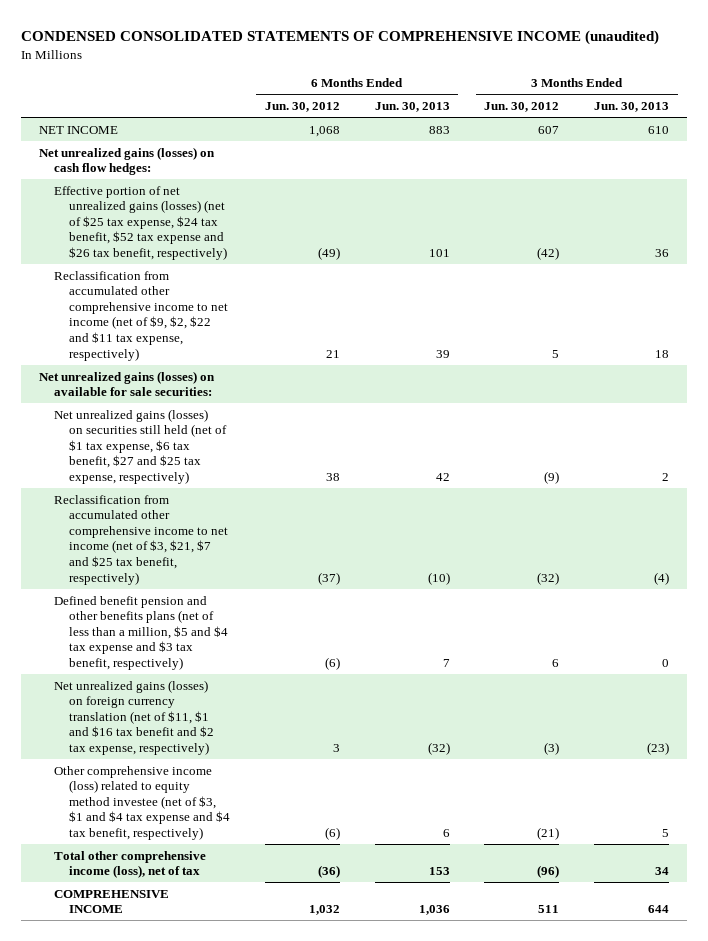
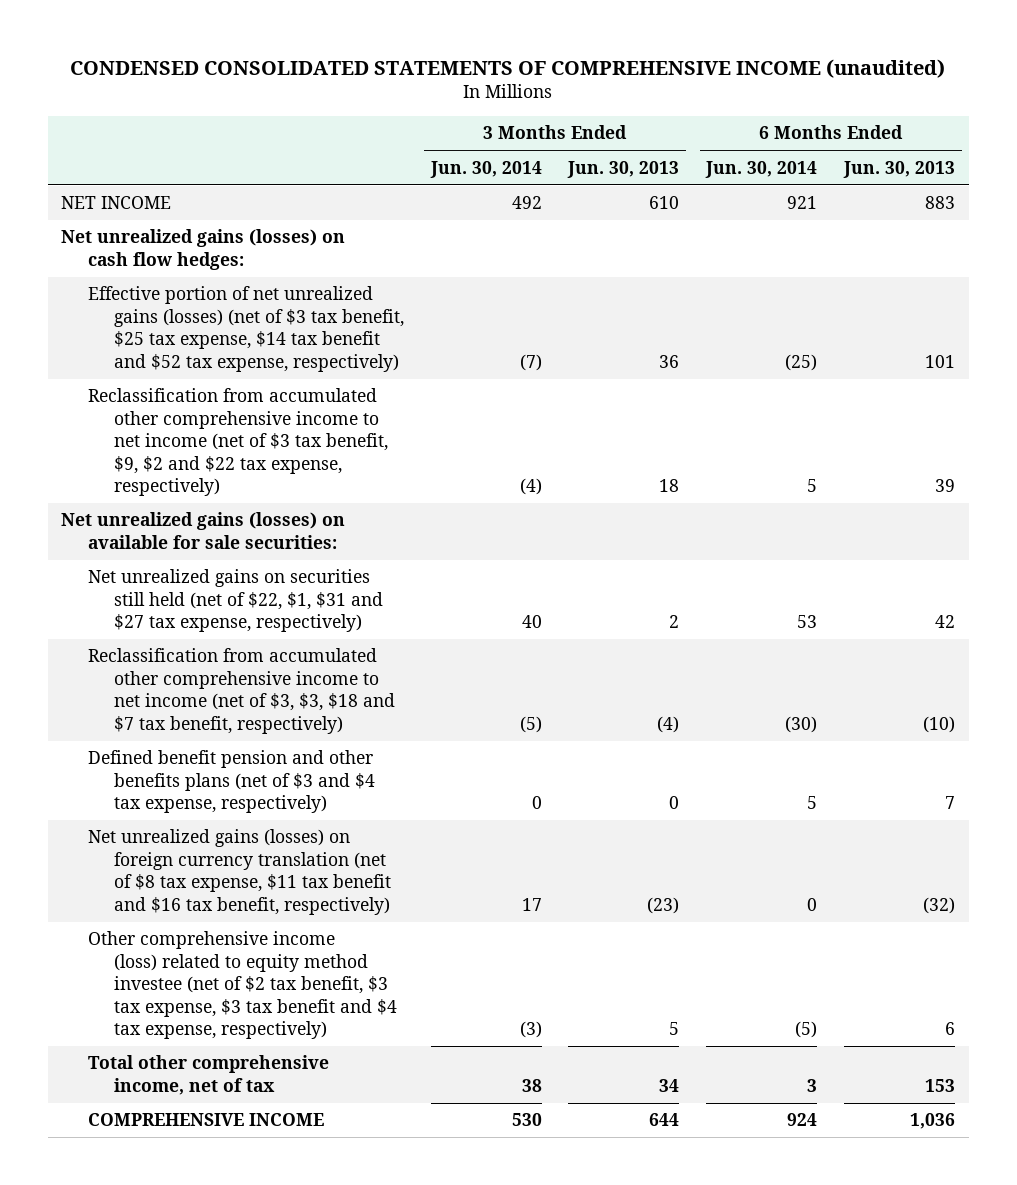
- | 6 Months Ended Jun. 30, 2012 | 6 Months Ended Jun. 30, 2013 | 3 Months Ended Jun. 30, 2012 | 3 Months Ended Jun. 30, 2013
+ | 3 Months Ended Jun. 30, 2014 | 3 Months Ended Jun. 30, 2013 | 6 Months Ended Jun. 30, 2014 | 6 Months Ended Jun. 30, 2013
- Effective portion of net unrealized gains (losses) (net of $25 tax expense, $24 tax benefit, $52 tax expense and $26 tax benefit, respectively) | (49) | 101 | (42) | 36
- Reclassification from accumulated other comprehensive income to net income (net of $9, $2, $22 and $11 tax expense, respectively) | 21 | 39 | 5 | 18
+ Effective portion of net unrealized gains (losses) (net of $3 tax benefit, $25 tax expense, $14 tax benefit and $52 tax expense, respectively) | (7) | 36 | (25) | 101
+ Reclassification from accumulated other comprehensive income to net income (net of $3 tax benefit, $9, $2 and $22 tax expense, respectively) | (4) | 18 | 5 | 39
- Net unrealized gains (losses) on securities still held (net of $1 tax expense, $6 tax benefit, $27 and $25 tax expense, respectively) | 38 | 42 | (9) | 2
- Reclassification from accumulated other comprehensive income to net income (net of $3, $21, $7 and $25 tax benefit, respectively) | (37) | (10) | (32) | (4)
- Defined benefit pension and other benefits plans (net of less than a million, $5 and $4 tax expense and $3 tax benefit, respectively) | (6) | 7 | 6 | 0
- Net unrealized gains (losses) on foreign currency translation (net of $11, $1 and $16 tax benefit and $2 tax expense, respectively) | 3 | (32) | (3) | (23)
- Other comprehensive income (loss) related to equity method investee (net of $3, $1 and $4 tax expense and $4 tax benefit, respectively) | (6) | 6 | (21) | 5
- Total other comprehensive income (loss), net of tax | (36) | 153 | (96) | 34
+ Net unrealized gains on securities still held (net of $22, $1, $31 and $27 tax expense, respectively) | 40 | 2 | 53 | 42
+ Reclassification from accumulated other comprehensive income to net income (net of $3, $3, $18 and $7 tax benefit, respectively) | (5) | (4) | (30) | (10)
+ Defined benefit pension and other benefits plans (net of $3 and $4 tax expense, respectively) | 0 | 0 | 5 | 7
+ Net unrealized gains (losses) on foreign currency translation (net of $8 tax expense, $11 tax benefit and $16 tax benefit, respectively) | 17 | (23) | 0 | (32)
+ Other comprehensive income (loss) related to equity method investee (net of $2 tax benefit, $3 tax expense, $3 tax benefit and $4 tax expense, respectively) | (3) | 5 | (5) | 6
+ Total other comprehensive income, net of tax | 38 | 34 | 3 | 153

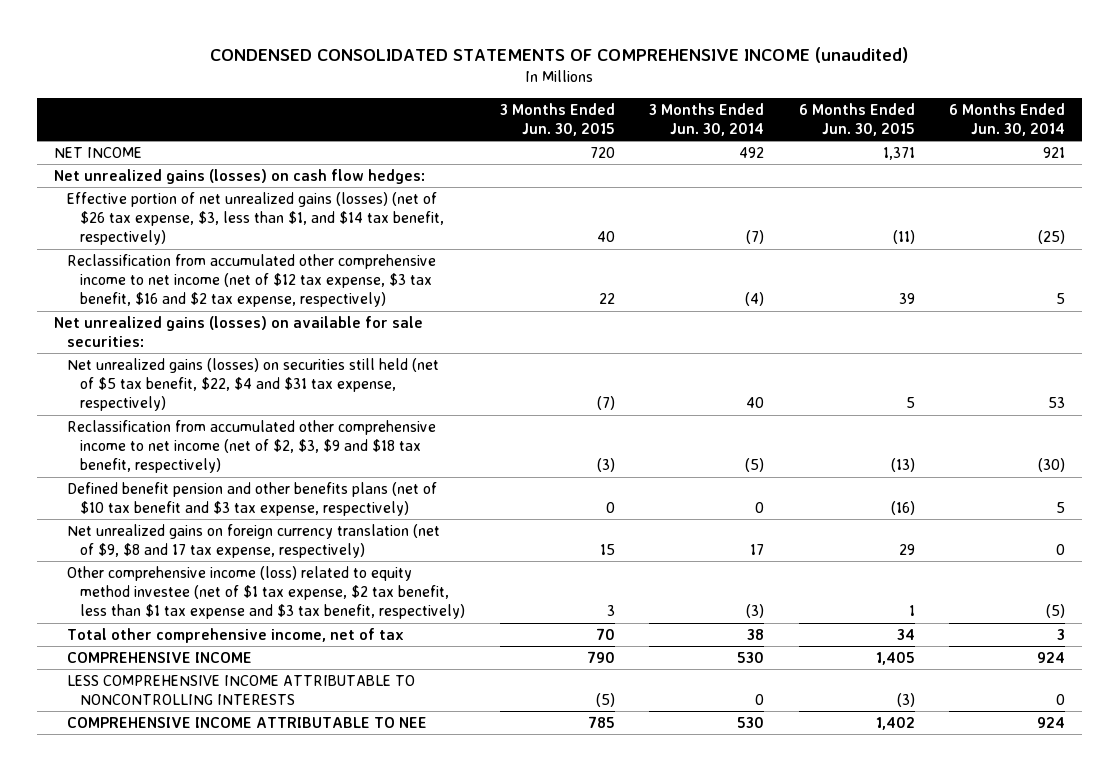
- | 3 Months Ended Jun. 30, 2014 | 3 Months Ended Jun. 30, 2013 | 6 Months Ended Jun. 30, 2014 | 6 Months Ended Jun. 30, 2013
+ | 3 Months Ended Jun. 30, 2015 | 3 Months Ended Jun. 30, 2014 | 6 Months Ended Jun. 30, 2015 | 6 Months Ended Jun. 30, 2014
- Effective portion of net unrealized gains (losses) (net of $3 tax benefit, $25 tax expense, $14 tax benefit and $52 tax expense, respectively) | (7) | 36 | (25) | 101
- Reclassification from accumulated other comprehensive income to net income (net of $3 tax benefit, $9, $2 and $22 tax expense, respectively) | (4) | 18 | 5 | 39
+ Effective portion of net unrealized gains (losses) (net of $26 tax expense, $3, less than $1, and $14 tax benefit, respectively) | 40 | (7) | (11) | (25)
+ Reclassification from accumulated other comprehensive income to net income (net of $12 tax expense, $3 tax benefit, $16 and $2 tax expense, respectively) | 22 | (4) | 39 | 5
- Net unrealized gains on securities still held (net of $22, $1, $31 and $27 tax expense, respectively) | 40 | 2 | 53 | 42
- Reclassification from accumulated other comprehensive income to net income (net of $3, $3, $18 and $7 tax benefit, respectively) | (5) | (4) | (30) | (10)
- Defined benefit pension and other benefits plans (net of $3 and $4 tax expense, respectively) | 0 | 0 | 5 | 7
- Net unrealized gains (losses) on foreign currency translation (net of $8 tax expense, $11 tax benefit and $16 tax benefit, respectively) | 17 | (23) | 0 | (32)
- Other comprehensive income (loss) related to equity method investee (net of $2 tax benefit, $3 tax expense, $3 tax benefit and $4 tax expense, respectively) | (3) | 5 | (5) | 6
+ Net unrealized gains (losses) on securities still held (net of $5 tax benefit, $22, $4 and $31 tax expense, respectively) | (7) | 40 | 5 | 53
+ Reclassification from accumulated other comprehensive income to net income (net of $2, $3, $9 and $18 tax benefit, respectively) | (3) | (5) | (13) | (30)
+ Defined benefit pension and other benefits plans (net of $10 tax benefit and $3 tax expense, respectively) | 0 | 0 | (16) | 5
+ Net unrealized gains on foreign currency translation (net of $9, $8 and 17 tax expense, respectively) | 15 | 17 | 29 | 0
+ Other comprehensive income (loss) related to equity method investee (net of $1 tax expense, $2 tax benefit, less than $1 tax expense and $3 tax benefit, respectively) | 3 | (3) | 1 | (5)
+ LESS COMPREHENSIVE INCOME ATTRIBUTABLE TO NONCONTROLLING INTERESTS | (5) | 0 | (3) | 0
+ COMPREHENSIVE INCOME ATTRIBUTABLE TO NEE | 785 | 530 | 1,402 | 924

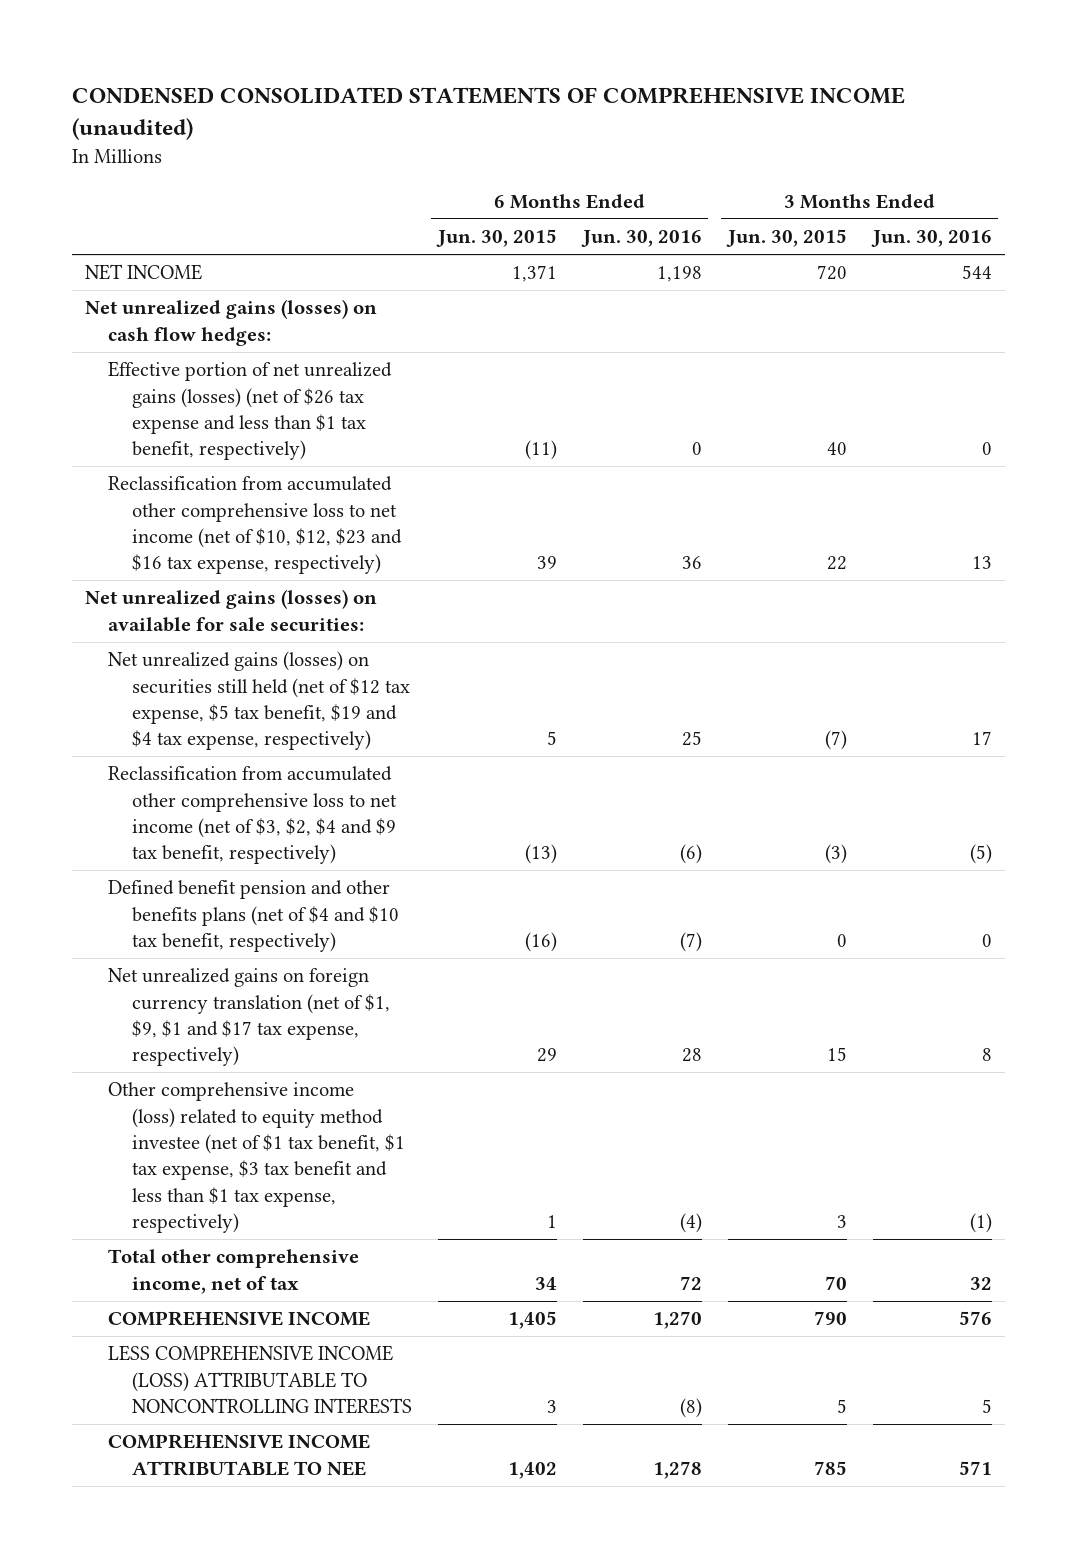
- | 3 Months Ended Jun. 30, 2015 | 3 Months Ended Jun. 30, 2014 | 6 Months Ended Jun. 30, 2015 | 6 Months Ended Jun. 30, 2014
+ | 6 Months Ended Jun. 30, 2015 | 6 Months Ended Jun. 30, 2016 | 3 Months Ended Jun. 30, 2015 | 3 Months Ended Jun. 30, 2016
- Effective portion of net unrealized gains (losses) (net of $26 tax expense, $3, less than $1, and $14 tax benefit, respectively) | 40 | (7) | (11) | (25)
- Reclassification from accumulated other comprehensive income to net income (net of $12 tax expense, $3 tax benefit, $16 and $2 tax expense, respectively) | 22 | (4) | 39 | 5
+ Effective portion of net unrealized gains (losses) (net of $26 tax expense and less than $1 tax benefit, respectively) | (11) | 0 | 40 | 0
+ Reclassification from accumulated other comprehensive loss to net income (net of $10, $12, $23 and $16 tax expense, respectively) | 39 | 36 | 22 | 13
- Net unrealized gains (losses) on securities still held (net of $5 tax benefit, $22, $4 and $31 tax expense, respectively) | (7) | 40 | 5 | 53
- Reclassification from accumulated other comprehensive income to net income (net of $2, $3, $9 and $18 tax benefit, respectively) | (3) | (5) | (13) | (30)
- Defined benefit pension and other benefits plans (net of $10 tax benefit and $3 tax expense, respectively) | 0 | 0 | (16) | 5
- Net unrealized gains on foreign currency translation (net of $9, $8 and 17 tax expense, respectively) | 15 | 17 | 29 | 0
- Other comprehensive income (loss) related to equity method investee (net of $1 tax expense, $2 tax benefit, less than $1 tax expense and $3 tax benefit, respectively) | 3 | (3) | 1 | (5)
+ Net unrealized gains (losses) on securities still held (net of $12 tax expense, $5 tax benefit, $19 and $4 tax expense, respectively) | 5 | 25 | (7) | 17
+ Reclassification from accumulated other comprehensive loss to net income (net of $3, $2, $4 and $9 tax benefit, respectively) | (13) | (6) | (3) | (5)
+ Defined benefit pension and other benefits plans (net of $4 and $10 tax benefit, respectively) | (16) | (7) | 0 | 0
+ Net unrealized gains on foreign currency translation (net of $1, $9, $1 and $17 tax expense, respectively) | 29 | 28 | 15 | 8
+ Other comprehensive income (loss) related to equity method investee (net of $1 tax benefit, $1 tax expense, $3 tax benefit and less than $1 tax expense, respectively) | 1 | (4) | 3 | (1)
- LESS COMPREHENSIVE INCOME ATTRIBUTABLE TO NONCONTROLLING INTERESTS | (5) | 0 | (3) | 0
+ LESS COMPREHENSIVE INCOME (LOSS) ATTRIBUTABLE TO NONCONTROLLING INTERESTS | 3 | (8) | 5 | 5

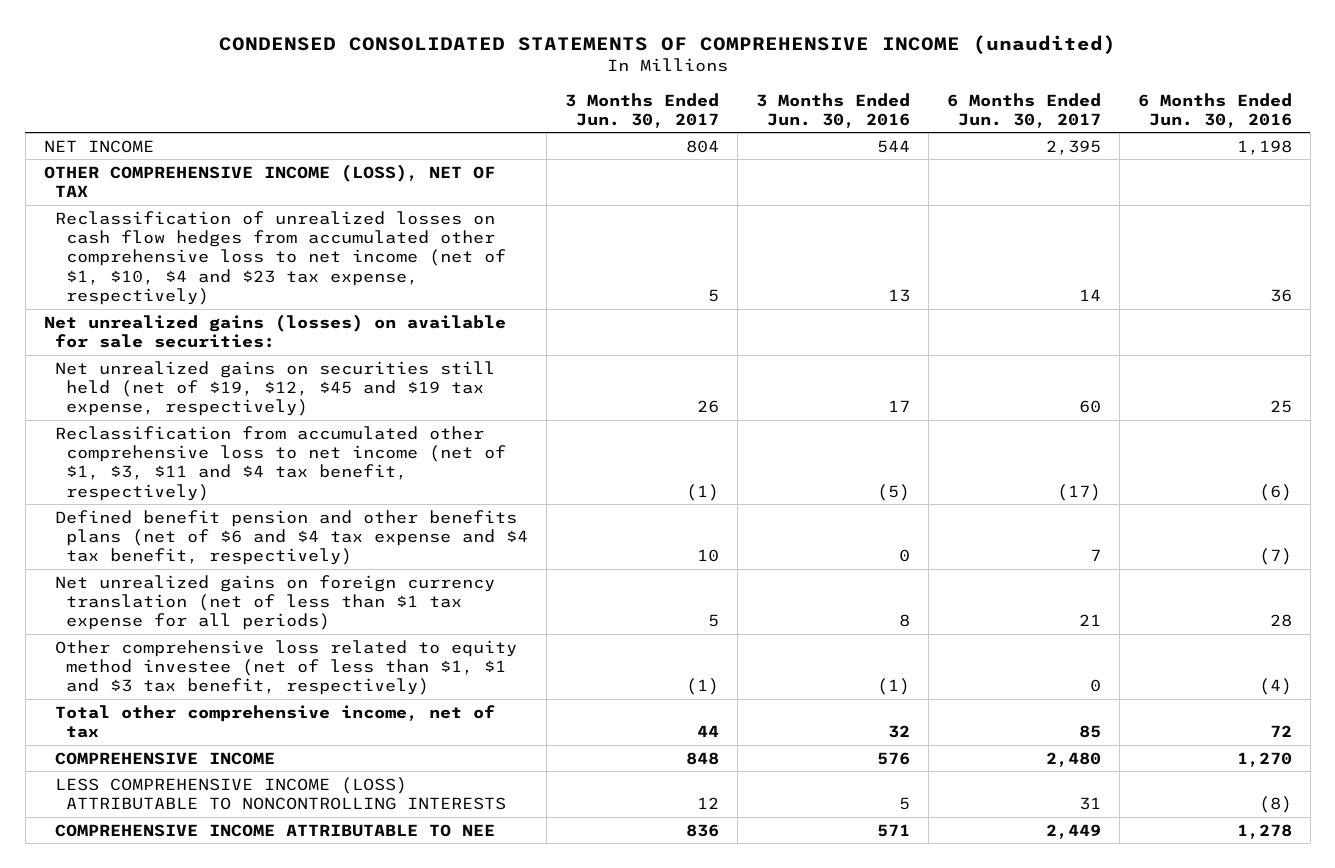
- | 6 Months Ended Jun. 30, 2015 | 6 Months Ended Jun. 30, 2016 | 3 Months Ended Jun. 30, 2015 | 3 Months Ended Jun. 30, 2016
+ | 3 Months Ended Jun. 30, 2017 | 3 Months Ended Jun. 30, 2016 | 6 Months Ended Jun. 30, 2017 | 6 Months Ended Jun. 30, 2016
- Net unrealized gains (losses) on cash flow hedges:
- Effective portion of net unrealized gains (losses) (net of $26 tax expense and less than $1 tax benefit, respectively) | (11) | 0 | 40 | 0
- Reclassification from accumulated other comprehensive loss to net income (net of $10, $12, $23 and $16 tax expense, respectively) | 39 | 36 | 22 | 13
+ OTHER COMPREHENSIVE INCOME (LOSS), NET OF TAX
+ Reclassification of unrealized losses on cash flow hedges from accumulated other comprehensive loss to net income (net of $1, $10, $4 and $23 tax expense, respectively) | 5 | 13 | 14 | 36
- Net unrealized gains (losses) on securities still held (net of $12 tax expense, $5 tax benefit, $19 and $4 tax expense, respectively) | 5 | 25 | (7) | 17
- Reclassification from accumulated other comprehensive loss to net income (net of $3, $2, $4 and $9 tax benefit, respectively) | (13) | (6) | (3) | (5)
- Defined benefit pension and other benefits plans (net of $4 and $10 tax benefit, respectively) | (16) | (7) | 0 | 0
- Net unrealized gains on foreign currency translation (net of $1, $9, $1 and $17 tax expense, respectively) | 29 | 28 | 15 | 8
- Other comprehensive income (loss) related to equity method investee (net of $1 tax benefit, $1 tax expense, $3 tax benefit and less than $1 tax expense, respectively) | 1 | (4) | 3 | (1)
+ Net unrealized gains on securities still held (net of $19, $12, $45 and $19 tax expense, respectively) | 26 | 17 | 60 | 25
+ Reclassification from accumulated other comprehensive loss to net income (net of $1, $3, $11 and $4 tax benefit, respectively) | (1) | (5) | (17) | (6)
+ Defined benefit pension and other benefits plans (net of $6 and $4 tax expense and $4 tax benefit, respectively) | 10 | 0 | 7 | (7)
+ Net unrealized gains on foreign currency translation (net of less than $1 tax expense for all periods) | 5 | 8 | 21 | 28
+ Other comprehensive loss related to equity method investee (net of less than $1, $1 and $3 tax benefit, respectively) | (1) | (1) | 0 | (4)

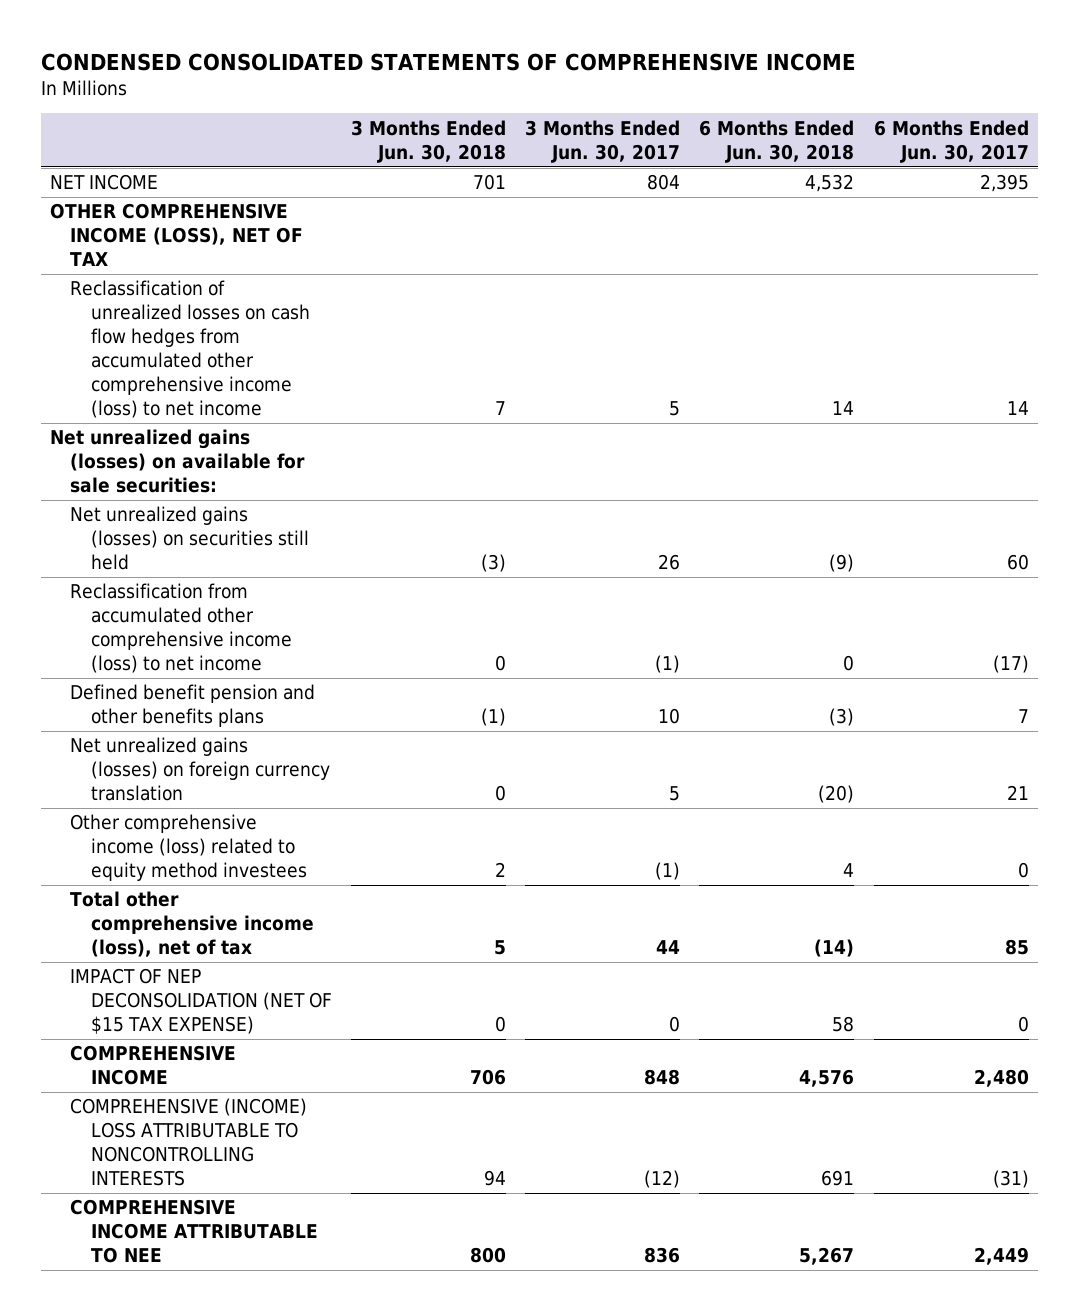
- CONDENSED CONSOLIDATED STATEMENTS OF COMPREHENSIVE INCOME (unaudited)
+ CONDENSED CONSOLIDATED STATEMENTS OF COMPREHENSIVE INCOME
- | 3 Months Ended Jun. 30, 2017 | 3 Months Ended Jun. 30, 2016 | 6 Months Ended Jun. 30, 2017 | 6 Months Ended Jun. 30, 2016
+ | 3 Months Ended Jun. 30, 2018 | 3 Months Ended Jun. 30, 2017 | 6 Months Ended Jun. 30, 2018 | 6 Months Ended Jun. 30, 2017
- Reclassification of unrealized losses on cash flow hedges from accumulated other comprehensive loss to net income (net of $1, $10, $4 and $23 tax expense, respectively) | 5 | 13 | 14 | 36
+ Reclassification of unrealized losses on cash flow hedges from accumulated other comprehensive income (loss) to net income | 7 | 5 | 14 | 14
- Net unrealized gains on securities still held (net of $19, $12, $45 and $19 tax expense, respectively) | 26 | 17 | 60 | 25
- Reclassification from accumulated other comprehensive loss to net income (net of $1, $3, $11 and $4 tax benefit, respectively) | (1) | (5) | (17) | (6)
- Defined benefit pension and other benefits plans (net of $6 and $4 tax expense and $4 tax benefit, respectively) | 10 | 0 | 7 | (7)
- Net unrealized gains on foreign currency translation (net of less than $1 tax expense for all periods) | 5 | 8 | 21 | 28
- Other comprehensive loss related to equity method investee (net of less than $1, $1 and $3 tax benefit, respectively) | (1) | (1) | 0 | (4)
- Total other comprehensive income, net of tax | 44 | 32 | 85 | 72
+ Net unrealized gains (losses) on securities still held | (3) | 26 | (9) | 60
+ Reclassification from accumulated other comprehensive income (loss) to net income | 0 | (1) | 0 | (17)
+ Defined benefit pension and other benefits plans | (1) | 10 | (3) | 7
+ Net unrealized gains (losses) on foreign currency translation | 0 | 5 | (20) | 21
+ Other comprehensive income (loss) related to equity method investees | 2 | (1) | 4 | 0
+ Total other comprehensive income (loss), net of tax | 5 | 44 | (14) | 85
+ IMPACT OF NEP DECONSOLIDATION (NET OF $15 TAX EXPENSE) | 0 | 0 | 58 | 0
- LESS COMPREHENSIVE INCOME (LOSS) ATTRIBUTABLE TO NONCONTROLLING INTERESTS | 12 | 5 | 31 | (8)
+ COMPREHENSIVE (INCOME) LOSS ATTRIBUTABLE TO NONCONTROLLING INTERESTS | 94 | (12) | 691 | (31)

